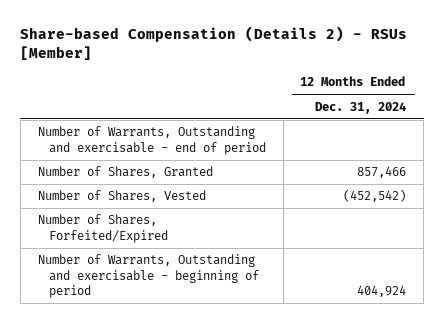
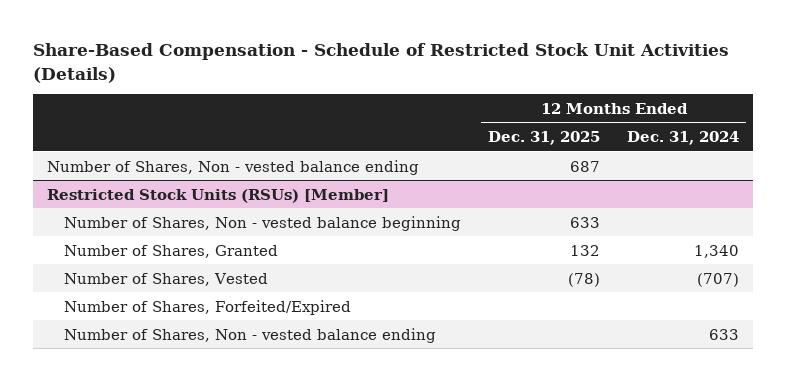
- Share-based Compensation (Details 2) - RSUs [Member]
+ Share-Based Compensation - Schedule of Restricted Stock Unit Activities (Details)
- | 12 Months Ended Dec. 31, 2024
+ | 12 Months Ended Dec. 31, 2025 | 12 Months Ended Dec. 31, 2024
- Number of Warrants, Outstanding and exercisable - end of period
- Number of Shares, Granted | 857,466
- Number of Shares, Vested | (452,542)
+ Number of Shares, Non - vested balance ending | 687 |
+ Restricted Stock Units (RSUs) [Member]
+ Number of Shares, Non - vested balance beginning | 633 |
+ Number of Shares, Granted | 132 | 1,340
+ Number of Shares, Vested | (78) | (707)
- Number of Warrants, Outstanding and exercisable - beginning of period | 404,924
+ Number of Shares, Non - vested balance ending | | 633

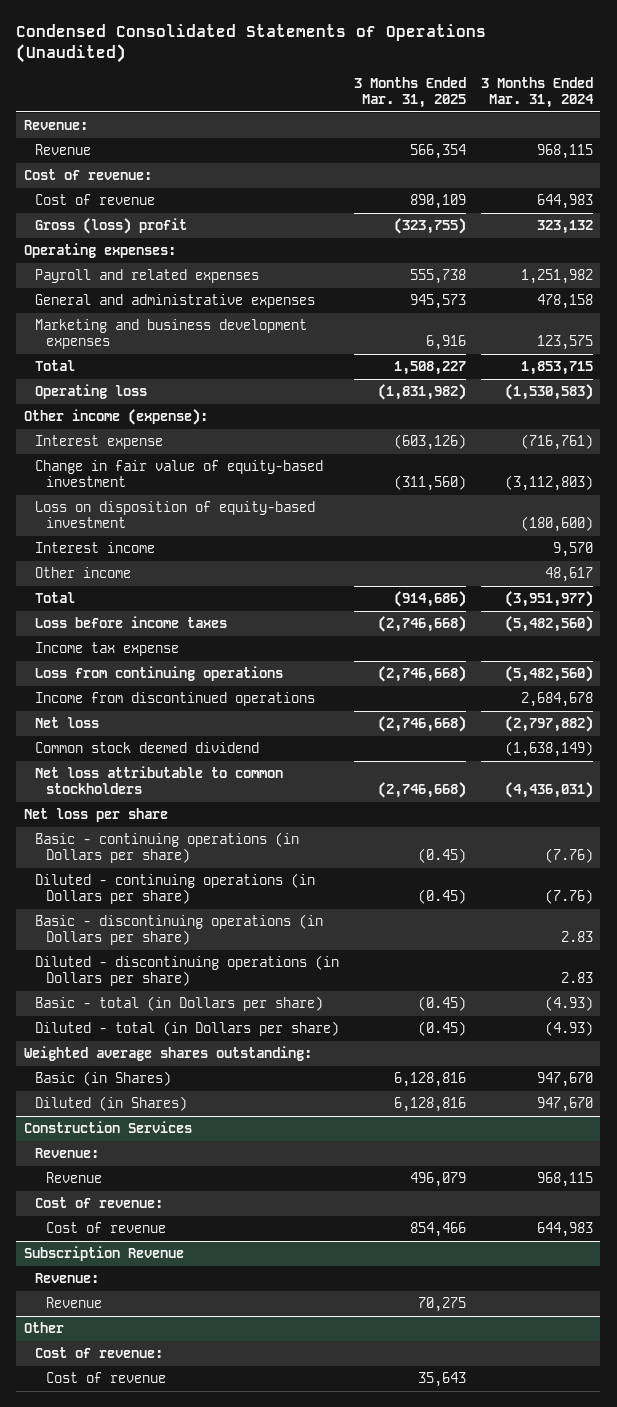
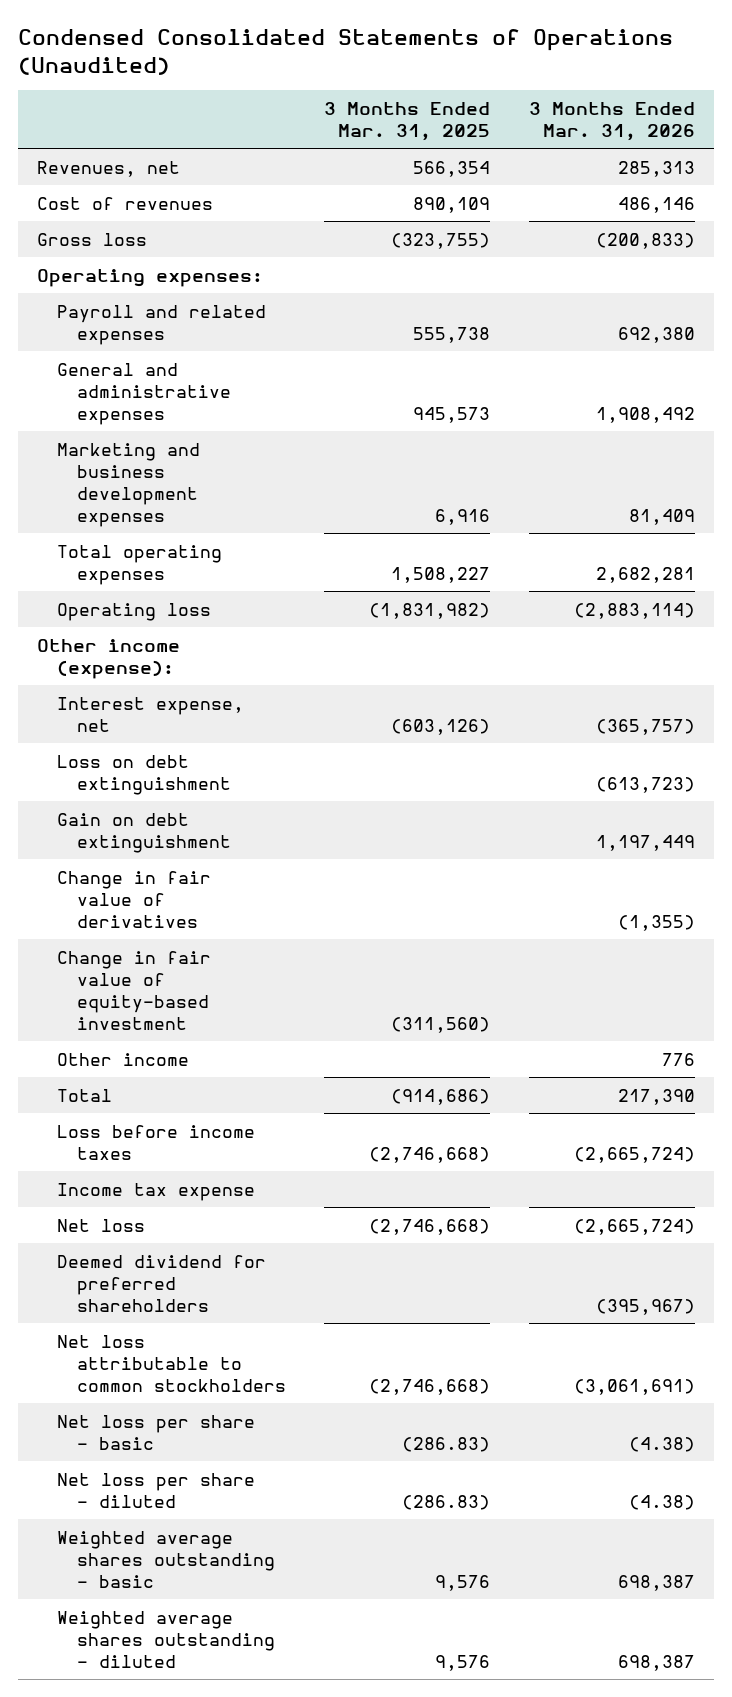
- | 3 Months Ended Mar. 31, 2025 | 3 Months Ended Mar. 31, 2024
+ | 3 Months Ended Mar. 31, 2025 | 3 Months Ended Mar. 31, 2026
- Revenue:
- Revenue | 566,354 | 968,115
- Cost of revenue:
- Cost of revenue | 890,109 | 644,983
- Gross (loss) profit | (323,755) | 323,132
+ Revenues, net | 566,354 | 285,313
+ Cost of revenues | 890,109 | 486,146
+ Gross loss | (323,755) | (200,833)
- Total | 1,508,227 | 1,853,715
+ Total operating expenses | 1,508,227 | 2,682,281
- Interest expense | (603,126) | (716,761)
+ Interest expense, net | (603,126) | (365,757)
+ Loss on debt extinguishment | | (613,723)
+ Gain on debt extinguishment | | 1,197,449
+ Change in fair value of derivatives | | (1,355)
- Loss on disposition of equity-based investment | | (180,600)
- Interest income | | 9,570
- Loss from continuing operations | (2,746,668) | (5,482,560)
- Income from discontinued operations | | 2,684,678
- Common stock deemed dividend | | (1,638,149)
+ Deemed dividend for preferred shareholders | | (395,967)
- Net loss per share
- Basic - continuing operations (in Dollars per share) | (0.45) | (7.76)
- Diluted - continuing operations (in Dollars per share) | (0.45) | (7.76)
- Basic - discontinuing operations (in Dollars per share) | | 2.83
- Diluted - discontinuing operations (in Dollars per share) | | 2.83
- Basic - total (in Dollars per share) | (0.45) | (4.93)
- Diluted - total (in Dollars per share) | (0.45) | (4.93)
- Weighted average shares outstanding:
- Basic (in Shares) | 6,128,816 | 947,670
- Diluted (in Shares) | 6,128,816 | 947,670
- Construction Services
- Revenue:
- Revenue | 496,079 | 968,115
- Cost of revenue:
- Cost of revenue | 854,466 | 644,983
- Subscription Revenue
- Revenue:
- Revenue | 70,275 |
- Other
- Cost of revenue:
- Cost of revenue | 35,643 |
+ Net loss per share - basic | (286.83) | (4.38)
+ Net loss per share - diluted | (286.83) | (4.38)
+ Weighted average shares outstanding - basic | 9,576 | 698,387
+ Weighted average shares outstanding - diluted | 9,576 | 698,387

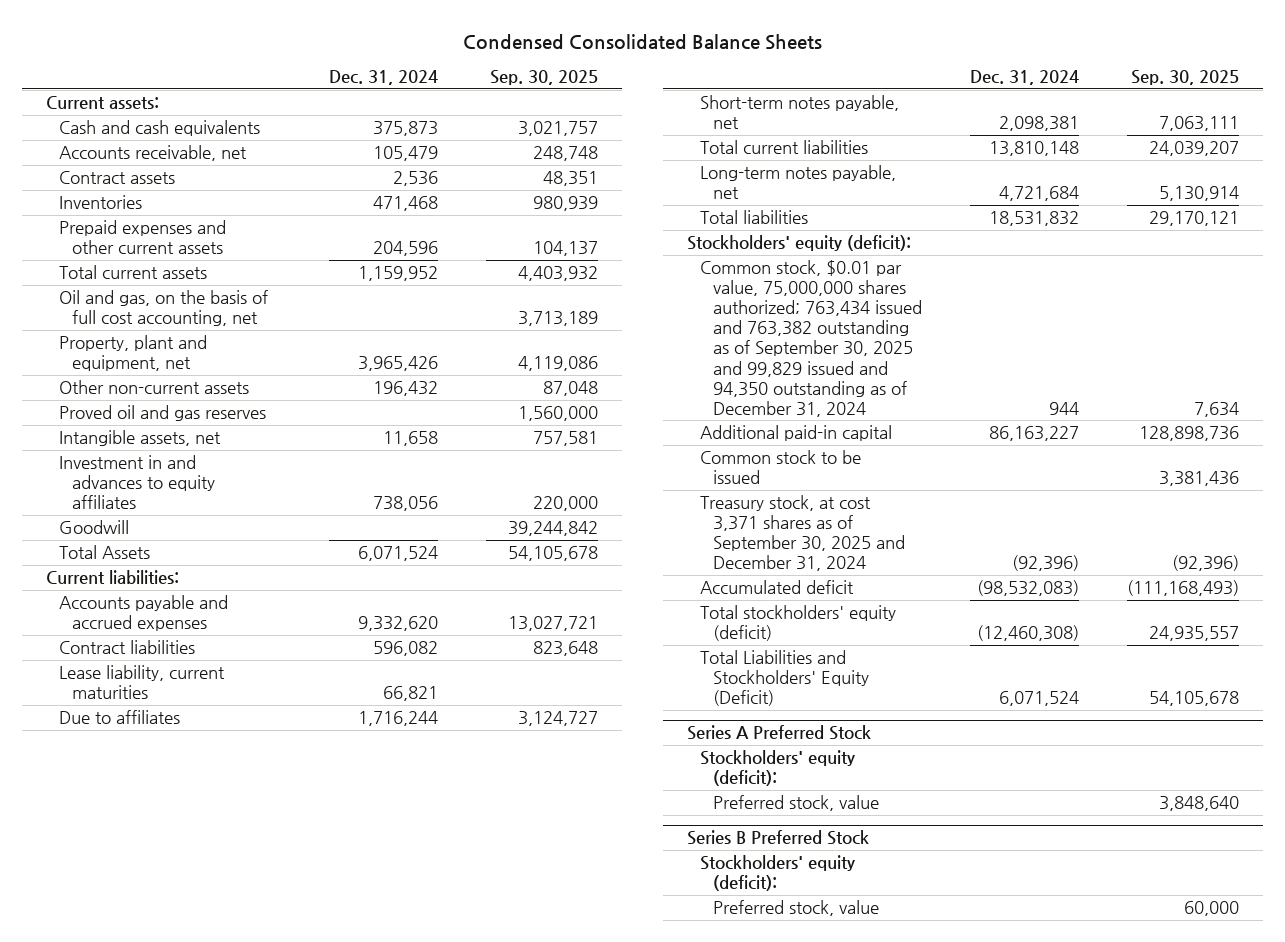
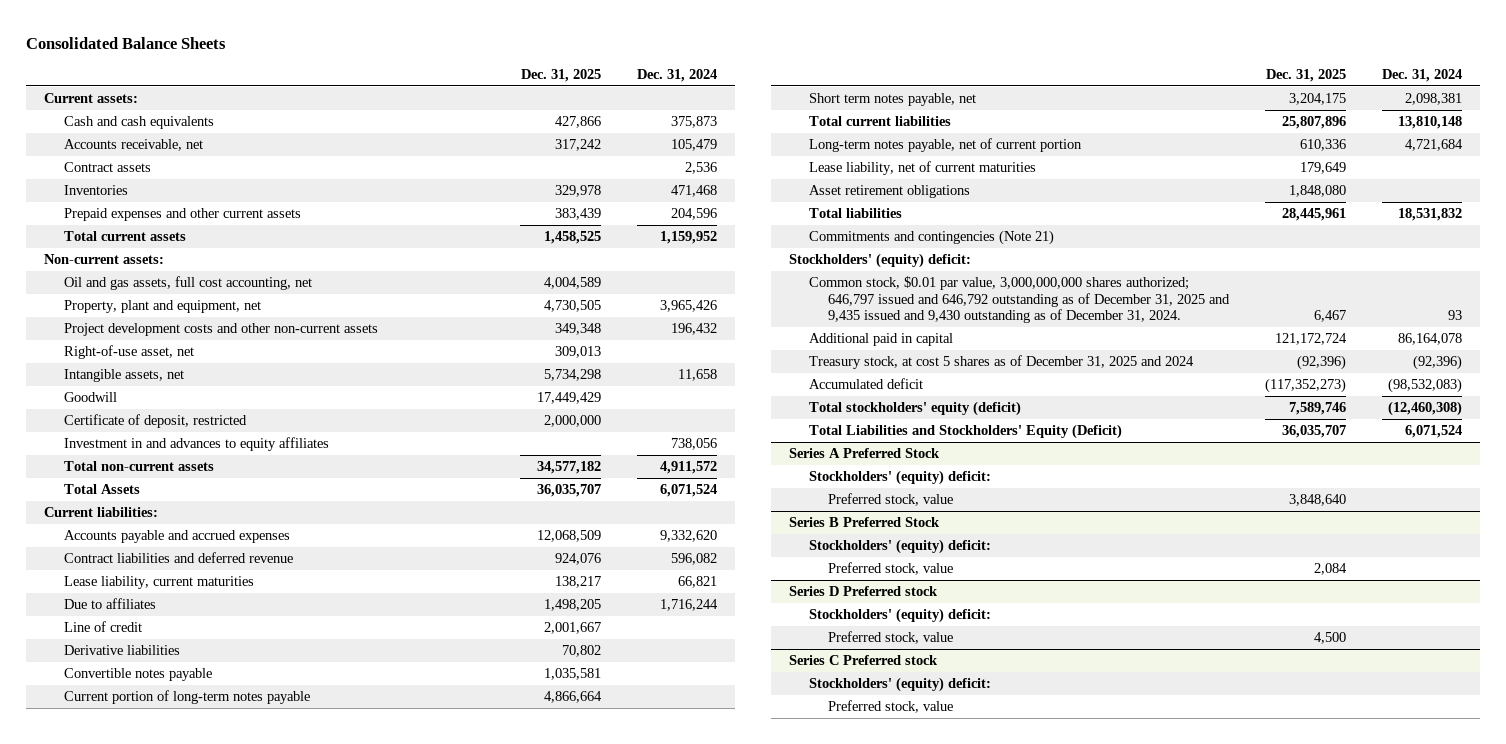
- Condensed Consolidated Balance Sheets
+ Consolidated Balance Sheets
- | Dec. 31, 2024 | Sep. 30, 2025
+ | Dec. 31, 2025 | Dec. 31, 2024
- Oil and gas, on the basis of full cost accounting, net | | 3,713,189
+ Non-current assets:
+ Oil and gas assets, full cost accounting, net | 4,004,589 |
- Other non-current assets | 196,432 | 87,048
- Proved oil and gas reserves | | 1,560,000
+ Project development costs and other non-current assets | 349,348 | 196,432
+ Right-of-use asset, net | 309,013 |
+ Certificate of deposit, restricted | 2,000,000 |
moved down: Investment in and advances to equity affiliates | | 738,056
+ Total non-current assets | 34,577,182 | 4,911,572
- Contract liabilities | 596,082 | 823,648
+ Contract liabilities and deferred revenue | 924,076 | 596,082
- Short-term notes payable, net | 2,098,381 | 7,063,111
+ Line of credit | 2,001,667 |
+ Derivative liabilities | 70,802 |
+ Convertible notes payable | 1,035,581 |
+ Current portion of long-term notes payable | 4,866,664 |
+ Short term notes payable, net | 3,204,175 | 2,098,381
- Long-term notes payable, net | 4,721,684 | 5,130,914
+ Long-term notes payable, net of current portion | 610,336 | 4,721,684
+ Lease liability, net of current maturities | 179,649 |
+ Asset retirement obligations | 1,848,080 |
- Stockholders' equity (deficit):
- Common stock, $0.01 par value, 75,000,000 shares authorized; 763,434 issued and 763,382 outstanding as of September 30, 2025 and 99,829 issued and 94,350 outstanding as of December 31, 2024 | 944 | 7,634
- Additional paid-in capital | 86,163,227 | 128,898,736
- Common stock to be issued | | 3,381,436
- Treasury stock, at cost 3,371 shares as of September 30, 2025 and December 31, 2024 | (92,396) | (92,396)
+ Commitments and contingencies (Note 21)
+ Stockholders' (equity) deficit:
+ Common stock, $0.01 par value, 3,000,000,000 shares authorized; 646,797 issued and 646,792 outstanding as of December 31, 2025 and 9,435 issued and 9,430 outstanding as of December 31, 2024. | 6,467 | 93
+ Additional paid in capital | 121,172,724 | 86,164,078
+ Treasury stock, at cost 5 shares as of December 31, 2025 and 2024 | (92,396) | (92,396)
@ Series A Preferred Stock
- Stockholders' equity (deficit):
+ Stockholders' (equity) deficit:
@ Series B Preferred Stock
- Stockholders' equity (deficit):
+ Stockholders' (equity) deficit:
+ Series D Preferred stock
+ Stockholders' (equity) deficit:
+ Preferred stock, value | 4,500 |
+ Series C Preferred stock
+ Stockholders' (equity) deficit:
+ Preferred stock, value

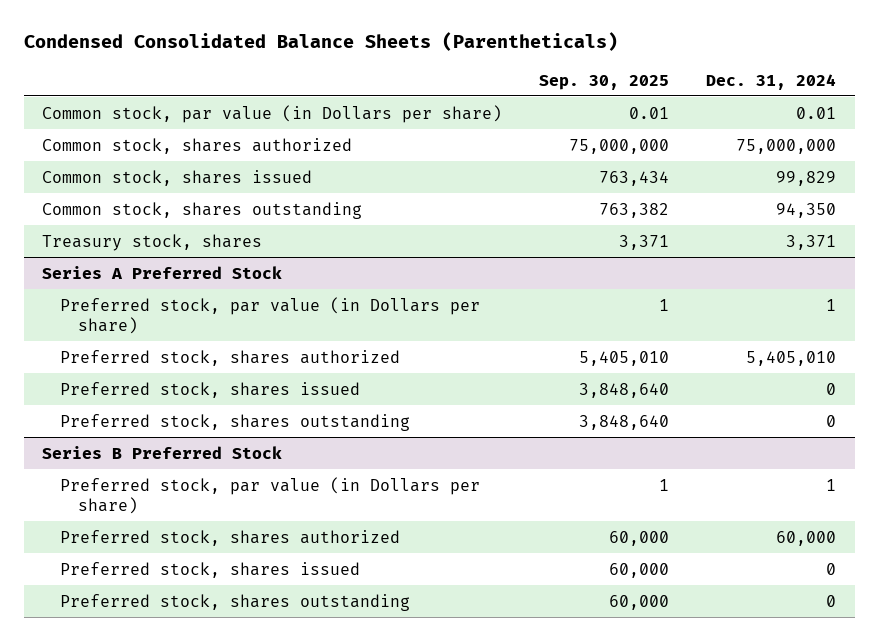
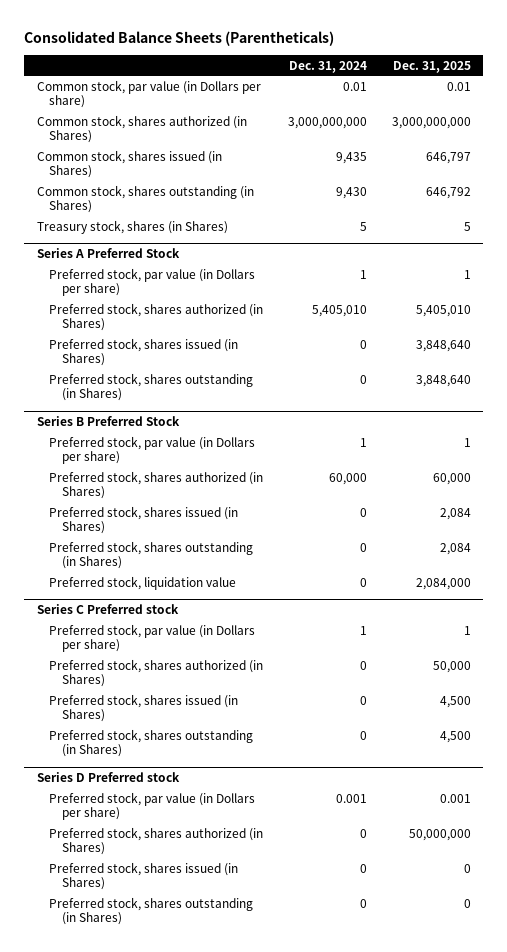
- Condensed Consolidated Balance Sheets (Parentheticals)
+ Consolidated Balance Sheets (Parentheticals)
- | Sep. 30, 2025 | Dec. 31, 2024
+ | Dec. 31, 2024 | Dec. 31, 2025
- Common stock, shares authorized | 75,000,000 | 75,000,000
- Common stock, shares issued | 763,434 | 99,829
- Common stock, shares outstanding | 763,382 | 94,350
- Treasury stock, shares | 3,371 | 3,371
+ Common stock, shares authorized (in Shares) | 3,000,000,000 | 3,000,000,000
+ Common stock, shares issued (in Shares) | 9,435 | 646,797
+ Common stock, shares outstanding (in Shares) | 9,430 | 646,792
+ Treasury stock, shares (in Shares) | 5 | 5
@ Series A Preferred Stock
- Preferred stock, shares authorized | 5,405,010 | 5,405,010
- Preferred stock, shares issued | 3,848,640 | 0
- Preferred stock, shares outstanding | 3,848,640 | 0
+ Preferred stock, shares authorized (in Shares) | 5,405,010 | 5,405,010
+ Preferred stock, shares issued (in Shares) | 0 | 3,848,640
+ Preferred stock, shares outstanding (in Shares) | 0 | 3,848,640
@ Series B Preferred Stock
- Preferred stock, shares authorized | 60,000 | 60,000
- Preferred stock, shares issued | 60,000 | 0
- Preferred stock, shares outstanding | 60,000 | 0
+ Preferred stock, shares authorized (in Shares) | 60,000 | 60,000
+ Preferred stock, shares issued (in Shares) | 0 | 2,084
+ Preferred stock, shares outstanding (in Shares) | 0 | 2,084
+ Preferred stock, liquidation value | 0 | 2,084,000
+ Series C Preferred stock
+ Preferred stock, par value (in Dollars per share) | 1 | 1
+ Preferred stock, shares authorized (in Shares) | 0 | 50,000
+ Preferred stock, shares issued (in Shares) | 0 | 4,500
+ Preferred stock, shares outstanding (in Shares) | 0 | 4,500
+ Series D Preferred stock
+ Preferred stock, par value (in Dollars per share) | 0.001 | 0.001
+ Preferred stock, shares authorized (in Shares) | 0 | 50,000,000
+ Preferred stock, shares issued (in Shares) | 0 | 0
+ Preferred stock, shares outstanding (in Shares) | 0 | 0

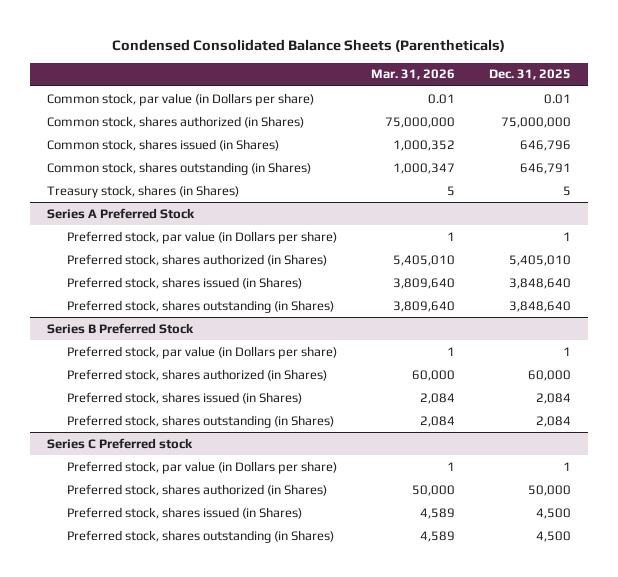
- Consolidated Balance Sheets (Parentheticals)
+ Condensed Consolidated Balance Sheets (Parentheticals)
- | Dec. 31, 2024 | Dec. 31, 2025
+ | Mar. 31, 2026 | Dec. 31, 2025
- Common stock, shares authorized (in Shares) | 3,000,000,000 | 3,000,000,000
- Common stock, shares issued (in Shares) | 9,435 | 646,797
- Common stock, shares outstanding (in Shares) | 9,430 | 646,792
+ Common stock, shares authorized (in Shares) | 75,000,000 | 75,000,000
+ Common stock, shares issued (in Shares) | 1,000,352 | 646,796
+ Common stock, shares outstanding (in Shares) | 1,000,347 | 646,791
@ Series B Preferred Stock
- Preferred stock, liquidation value | 0 | 2,084,000
- Series D Preferred stock
- Preferred stock, par value (in Dollars per share) | 0.001 | 0.001
- Preferred stock, shares authorized (in Shares) | 0 | 50,000,000
- Preferred stock, shares issued (in Shares) | 0 | 0
- Preferred stock, shares outstanding (in Shares) | 0 | 0

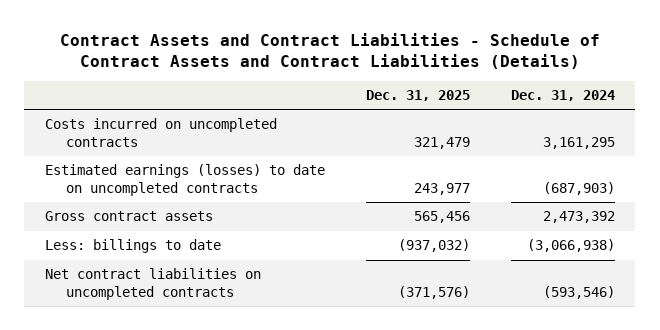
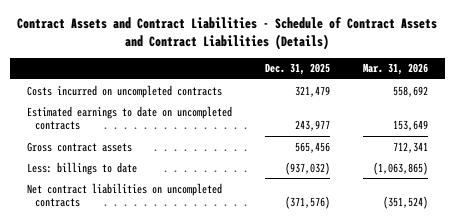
- | Dec. 31, 2025 | Dec. 31, 2024
+ | Dec. 31, 2025 | Mar. 31, 2026
- Estimated earnings (losses) to date on uncompleted contracts | 243,977 | (687,903)
+ Estimated earnings to date on uncompleted contracts | 243,977 | 153,649

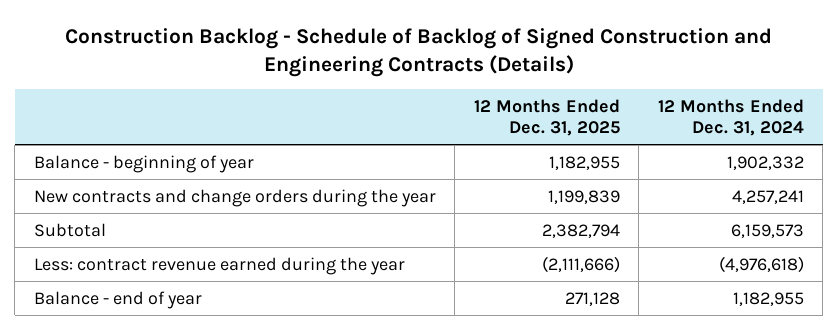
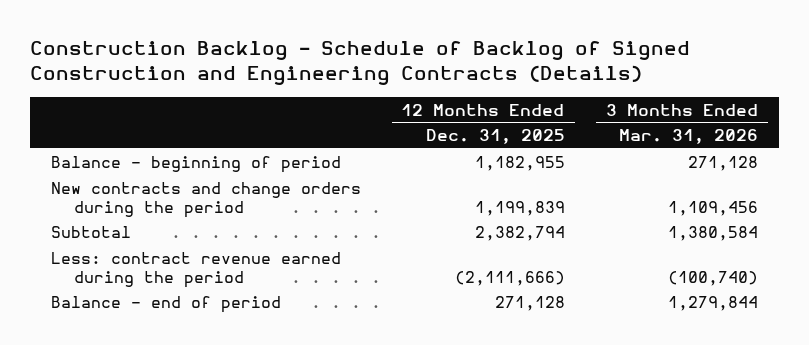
- | 12 Months Ended Dec. 31, 2025 | 12 Months Ended Dec. 31, 2024
+ | 12 Months Ended Dec. 31, 2025 | 3 Months Ended Mar. 31, 2026
- Balance - beginning of year | 1,182,955 | 1,902,332
- New contracts and change orders during the year | 1,199,839 | 4,257,241
+ Balance - beginning of period | 1,182,955 | 271,128
+ New contracts and change orders during the period | 1,199,839 | 1,109,456
- Less: contract revenue earned during the year | (2,111,666) | (4,976,618)
- Balance - end of year | 271,128 | 1,182,955
+ Less: contract revenue earned during the period | (2,111,666) | (100,740)
+ Balance - end of period | 271,128 | 1,279,844

